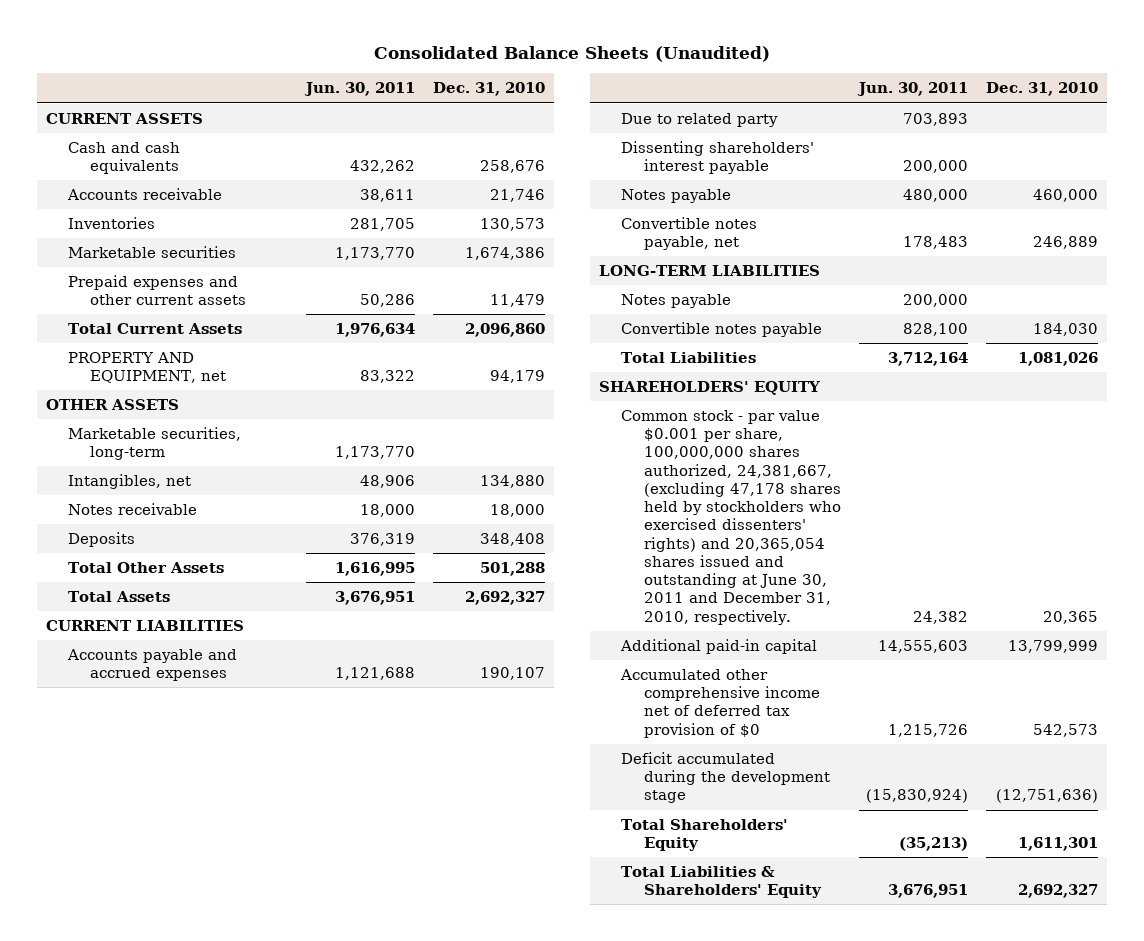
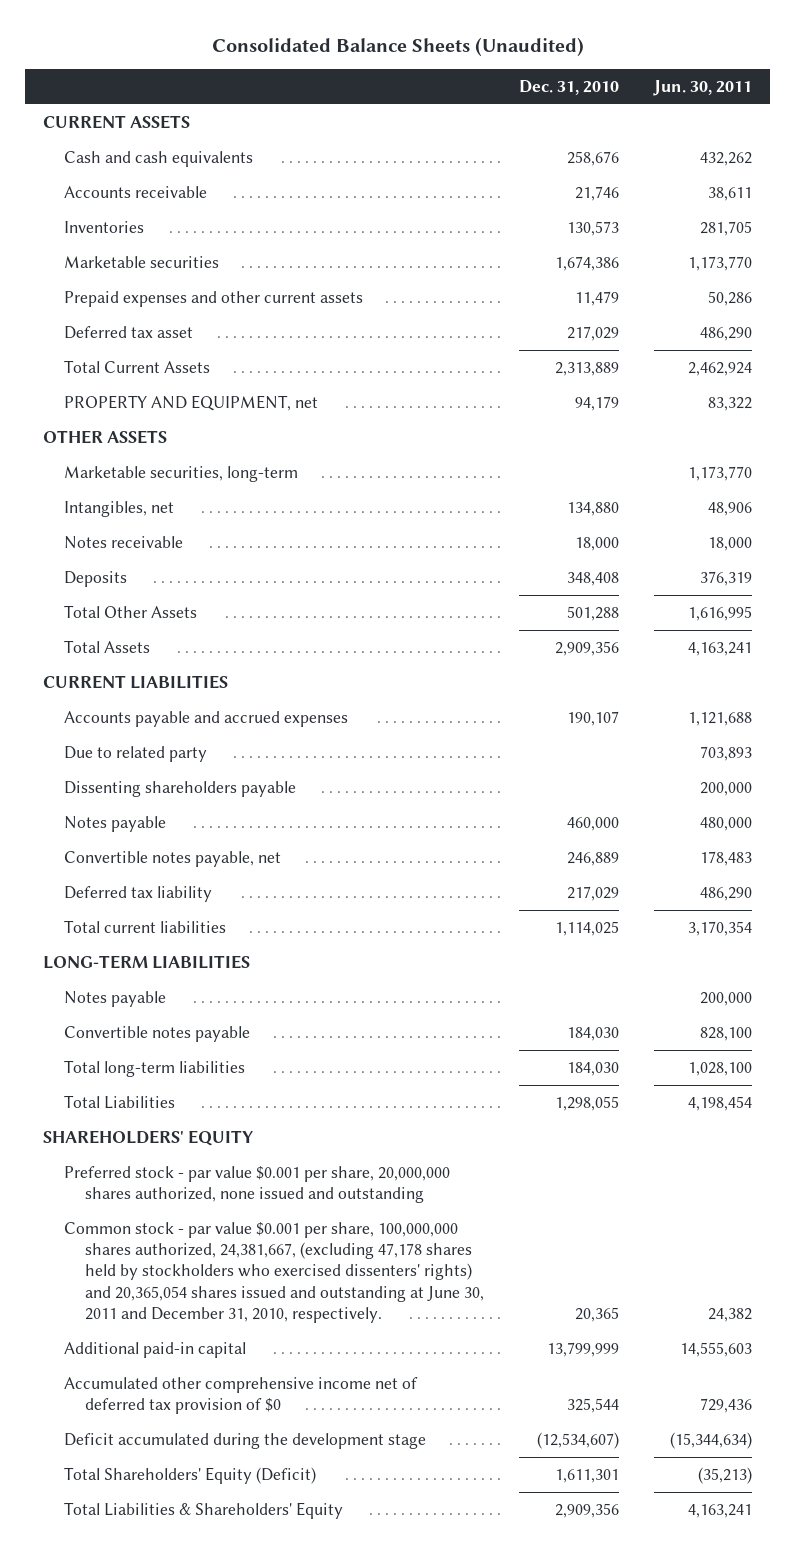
- | Jun. 30, 2011 | Dec. 31, 2010
+ | Dec. 31, 2010 | Jun. 30, 2011
- Total Current Assets | 1,976,634 | 2,096,860
+ Deferred tax asset | 217,029 | 486,290
+ Total Current Assets | 2,313,889 | 2,462,924
- Total Assets | 3,676,951 | 2,692,327
+ Total Assets | 2,909,356 | 4,163,241
- Dissenting shareholders' interest payable | 200,000 |
+ Dissenting shareholders payable | | 200,000
+ Deferred tax liability | 217,029 | 486,290
+ Total current liabilities | 1,114,025 | 3,170,354
- Total Liabilities | 3,712,164 | 1,081,026
+ Total long-term liabilities | 184,030 | 1,028,100
+ Total Liabilities | 1,298,055 | 4,198,454
+ Preferred stock - par value $0.001 per share, 20,000,000 shares authorized, none issued and outstanding
- Accumulated other comprehensive income net of deferred tax provision of $0 | 1,215,726 | 542,573
- Deficit accumulated during the development stage | (15,830,924) | (12,751,636)
- Total Shareholders' Equity | (35,213) | 1,611,301
- Total Liabilities & Shareholders' Equity | 3,676,951 | 2,692,327
+ Accumulated other comprehensive income net of deferred tax provision of $0 | 325,544 | 729,436
+ Deficit accumulated during the development stage | (12,534,607) | (15,344,634)
+ Total Shareholders' Equity (Deficit) | 1,611,301 | (35,213)
+ Total Liabilities & Shareholders' Equity | 2,909,356 | 4,163,241

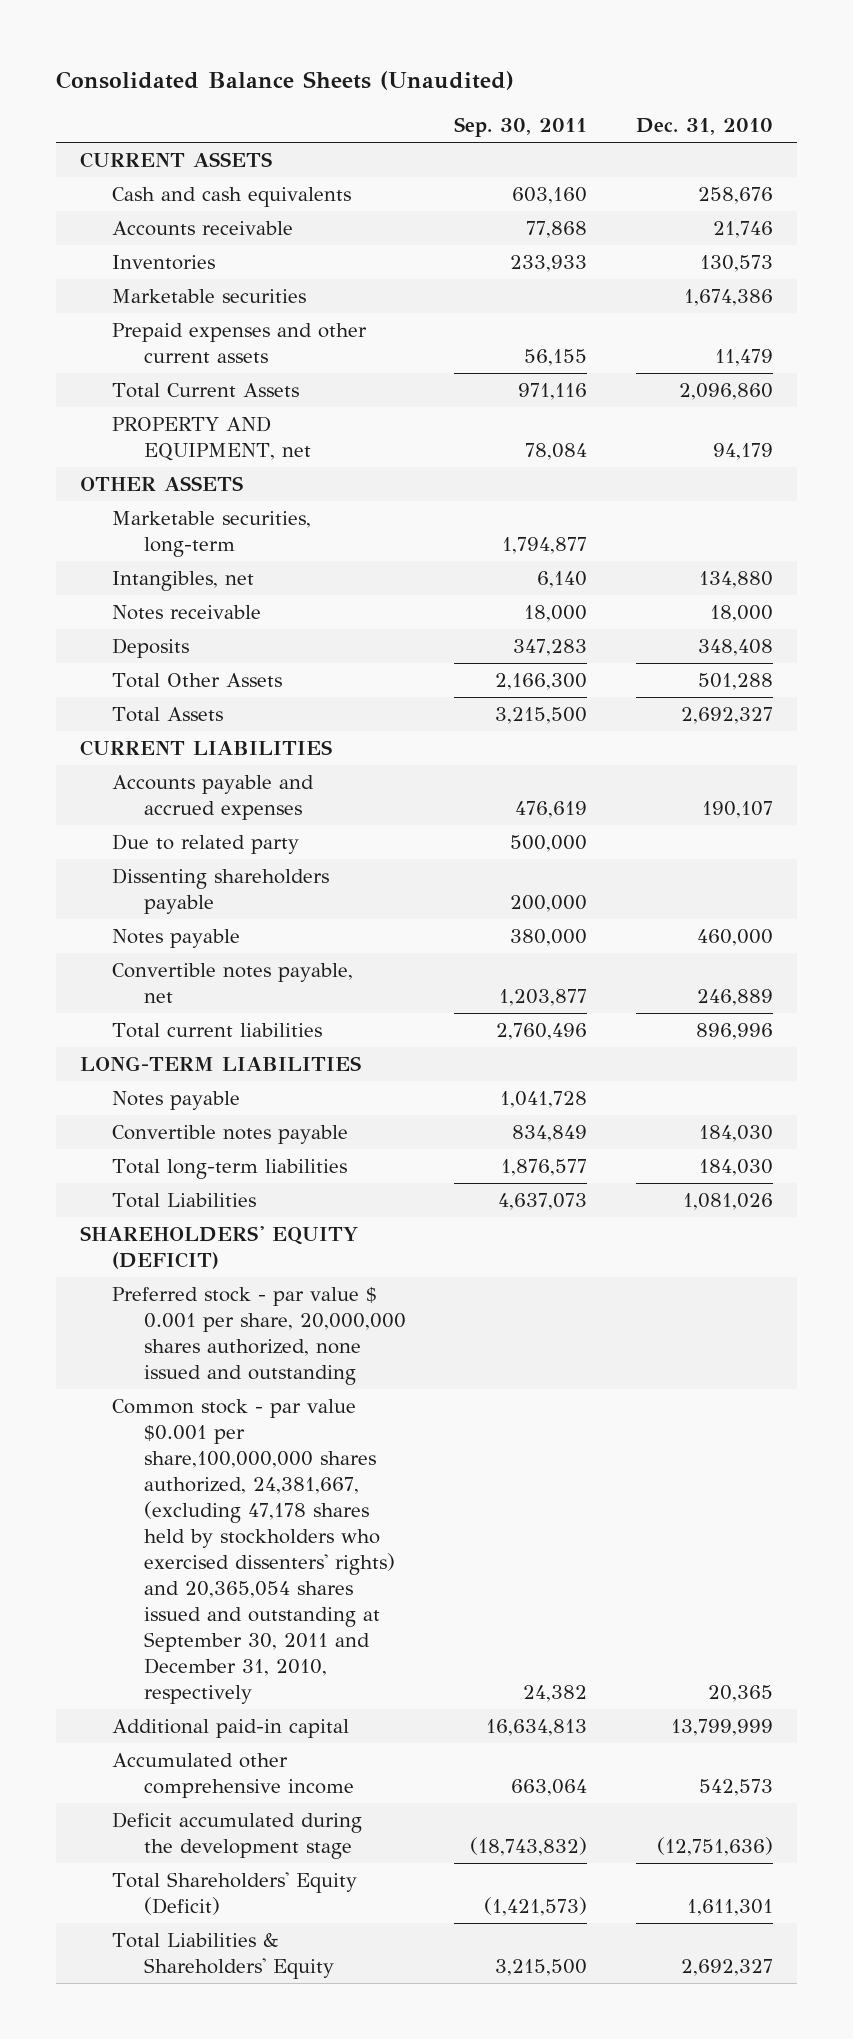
- | Dec. 31, 2010 | Jun. 30, 2011
+ | Sep. 30, 2011 | Dec. 31, 2010
- Deferred tax asset | 217,029 | 486,290
- Total Current Assets | 2,313,889 | 2,462,924
+ Total Current Assets | 971,116 | 2,096,860
- Total Assets | 2,909,356 | 4,163,241
+ Total Assets | 3,215,500 | 2,692,327
- Deferred tax liability | 217,029 | 486,290
- Total current liabilities | 1,114,025 | 3,170,354
+ Total current liabilities | 2,760,496 | 896,996
- Total Liabilities | 1,298,055 | 4,198,454
- SHAREHOLDERS' EQUITY
- Preferred stock - par value $0.001 per share, 20,000,000 shares authorized, none issued and outstanding
- Common stock - par value $0.001 per share, 100,000,000 shares authorized, 24,381,667, (excluding 47,178 shares held by stockholders who exercised dissenters' rights) and 20,365,054 shares issued and outstanding at June 30, 2011 and December 31, 2010, respectively. | 20,365 | 24,382
+ Total Liabilities | 4,637,073 | 1,081,026
+ SHAREHOLDERS' EQUITY (DEFICIT)
+ Preferred stock - par value $ 0.001 per share, 20,000,000 shares authorized, none issued and outstanding
+ Common stock - par value $0.001 per share,100,000,000 shares authorized, 24,381,667, (excluding 47,178 shares held by stockholders who exercised dissenters' rights) and 20,365,054 shares issued and outstanding at September 30, 2011 and December 31, 2010, respectively | 24,382 | 20,365
- Accumulated other comprehensive income net of deferred tax provision of $0 | 325,544 | 729,436
- Deficit accumulated during the development stage | (12,534,607) | (15,344,634)
+ Accumulated other comprehensive income | 663,064 | 542,573
+ Deficit accumulated during the development stage | (18,743,832) | (12,751,636)
- Total Liabilities & Shareholders' Equity | 2,909,356 | 4,163,241
+ Total Liabilities & Shareholders' Equity | 3,215,500 | 2,692,327

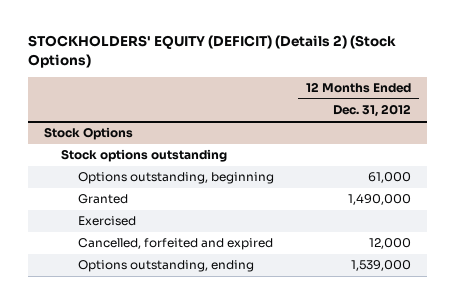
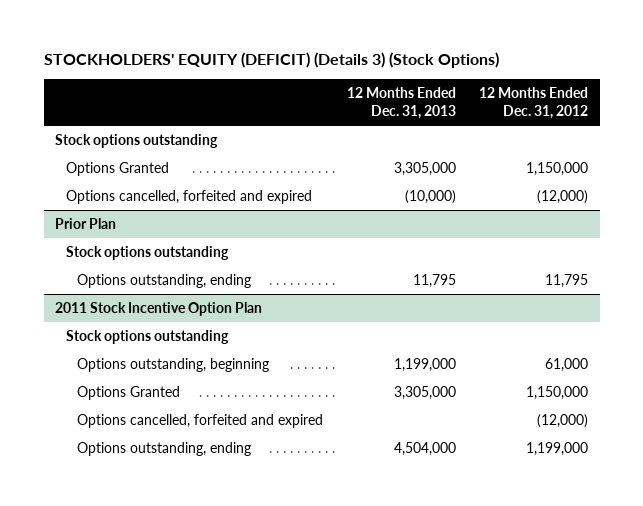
- STOCKHOLDERS' EQUITY (DEFICIT) (Details 2) (Stock Options)
+ STOCKHOLDERS' EQUITY (DEFICIT) (Details 3) (Stock Options)
- | 12 Months Ended Dec. 31, 2012
+ | 12 Months Ended Dec. 31, 2013 | 12 Months Ended Dec. 31, 2012
- Stock Options
+ Options Granted | 3,305,000 | 1,150,000
+ Options cancelled, forfeited and expired | (10,000) | (12,000)
+ Prior Plan
+ Stock options outstanding
+ Options outstanding, ending | 11,795 | 11,795
+ 2011 Stock Incentive Option Plan
+ Stock options outstanding
- Granted | 1,490,000
- Exercised
- Cancelled, forfeited and expired | 12,000
- Options outstanding, ending | 1,539,000
+ Options Granted | 3,305,000 | 1,150,000
+ Options cancelled, forfeited and expired | | (12,000)
+ Options outstanding, ending | 4,504,000 | 1,199,000

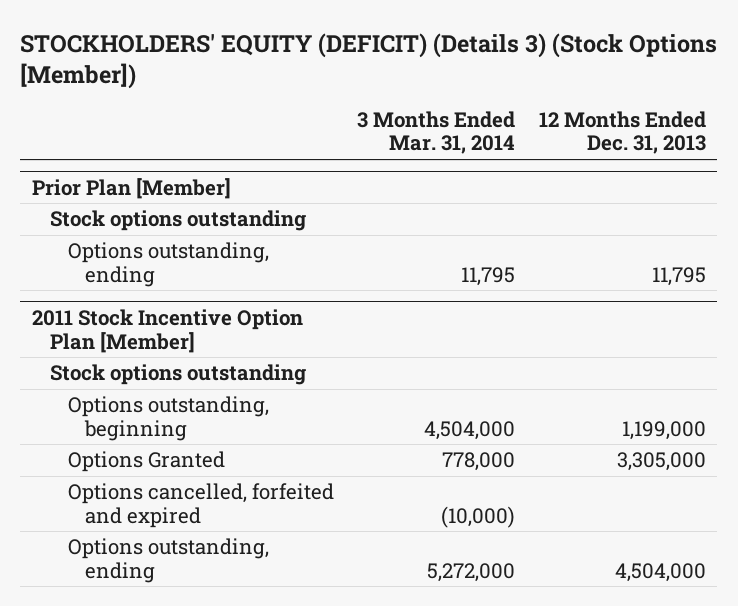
- STOCKHOLDERS' EQUITY (DEFICIT) (Details 3) (Stock Options)
+ STOCKHOLDERS' EQUITY (DEFICIT) (Details 3) (Stock Options [Member])
- | 12 Months Ended Dec. 31, 2013 | 12 Months Ended Dec. 31, 2012
+ | 3 Months Ended Mar. 31, 2014 | 12 Months Ended Dec. 31, 2013
- Stock options outstanding
- Options Granted | 3,305,000 | 1,150,000
- Options cancelled, forfeited and expired | (10,000) | (12,000)
- Prior Plan
+ Prior Plan [Member]
- 2011 Stock Incentive Option Plan
+ 2011 Stock Incentive Option Plan [Member]

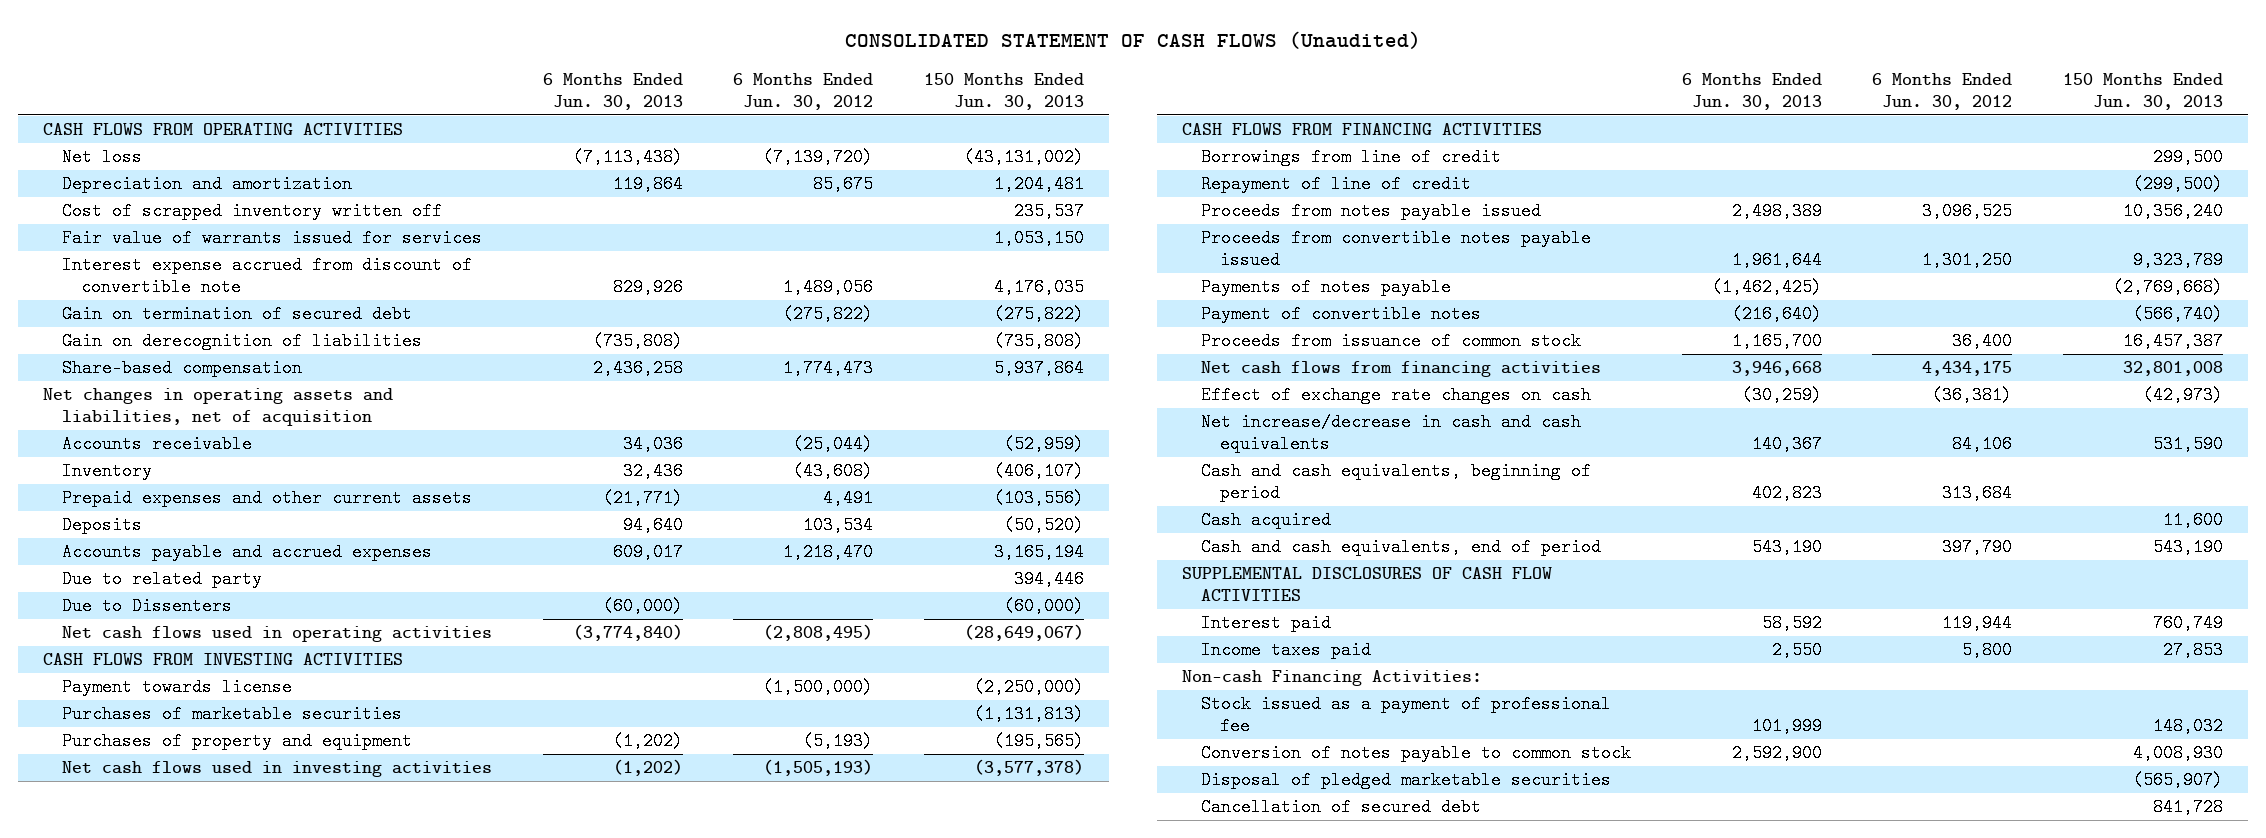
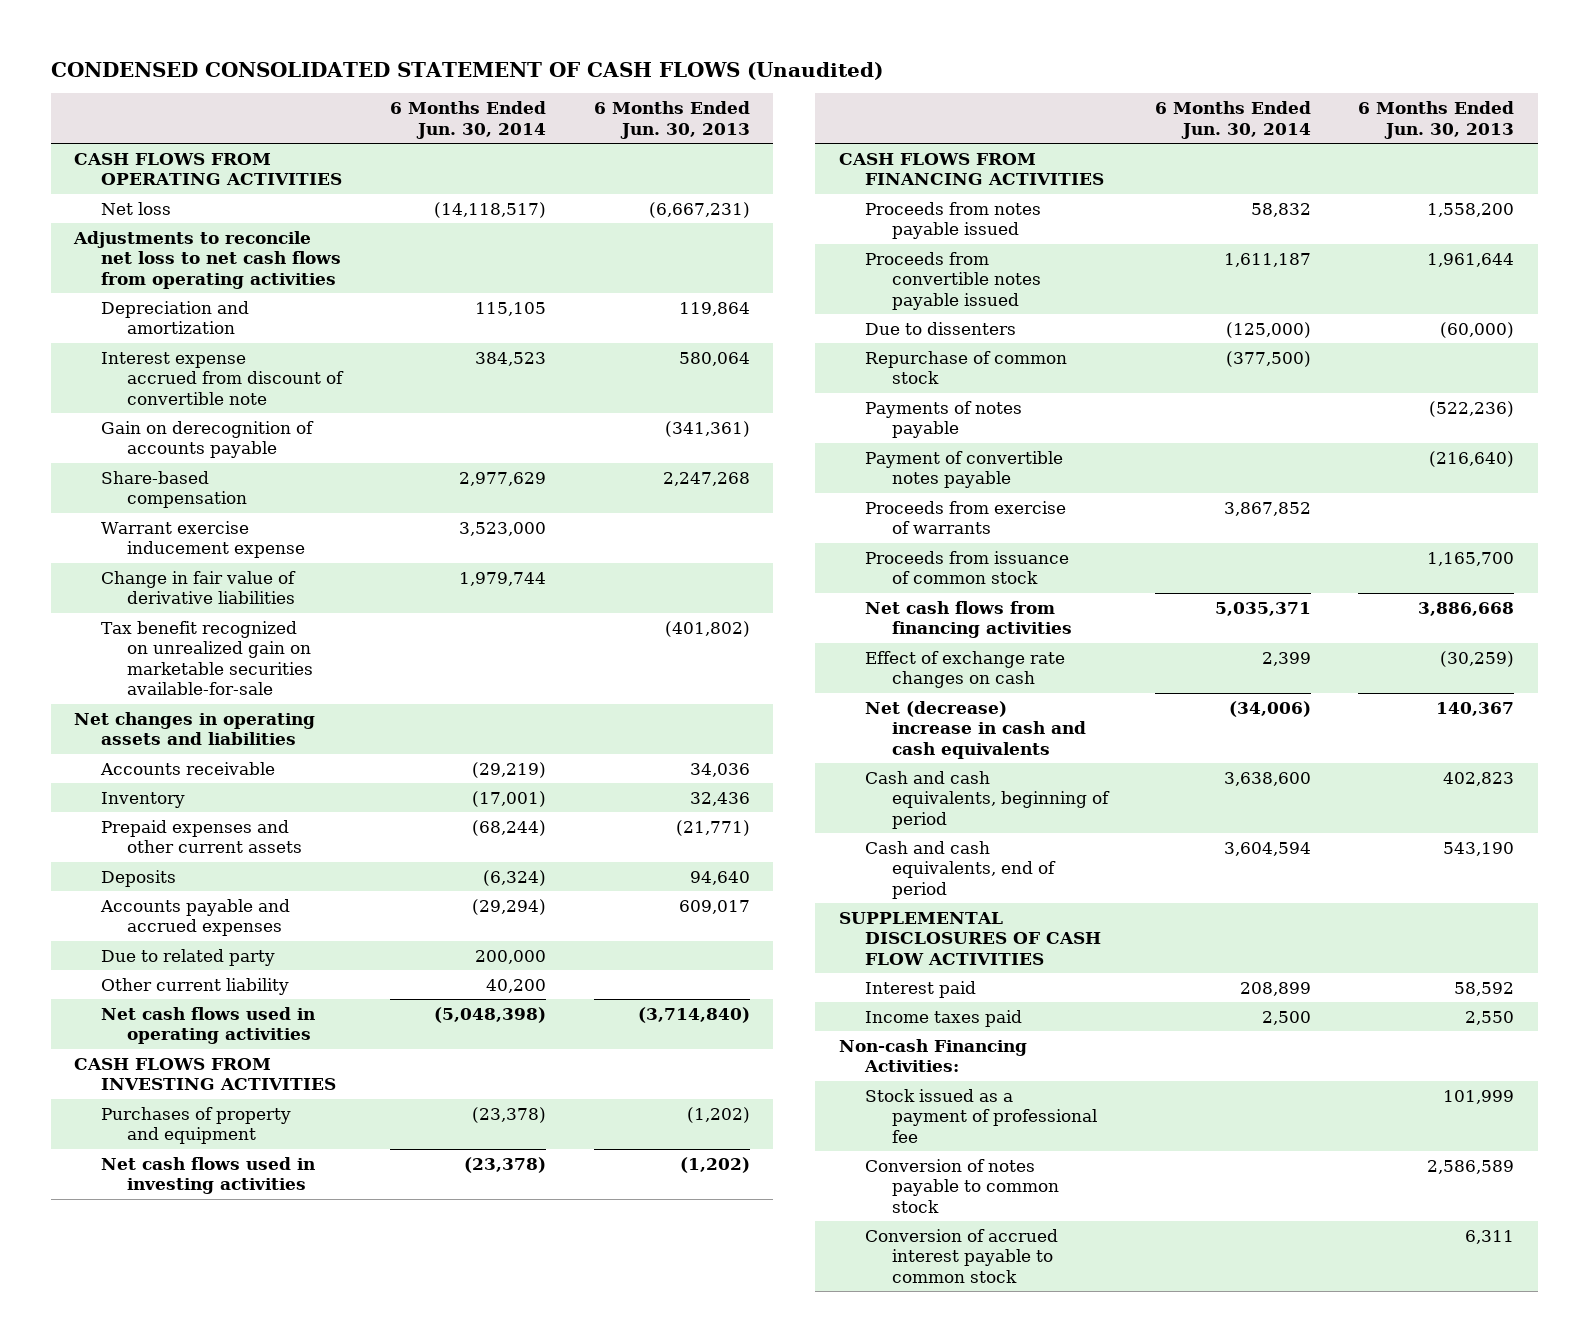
- CONSOLIDATED STATEMENT OF CASH FLOWS (Unaudited)
+ CONDENSED CONSOLIDATED STATEMENT OF CASH FLOWS (Unaudited)
- | 6 Months Ended Jun. 30, 2013 | 6 Months Ended Jun. 30, 2012 | 150 Months Ended Jun. 30, 2013
+ | 6 Months Ended Jun. 30, 2014 | 6 Months Ended Jun. 30, 2013
- Net loss | (7,113,438) | (7,139,720) | (43,131,002)
+ Net loss | (14,118,517) | (6,667,231)
+ Adjustments to reconcile net loss to net cash flows from operating activities
- Cost of scrapped inventory written off | | | 235,537
- Fair value of warrants issued for services | | | 1,053,150
- Interest expense accrued from discount of convertible note | 829,926 | 1,489,056 | 4,176,035
- Gain on termination of secured debt | | (275,822) | (275,822)
- Gain on derecognition of liabilities | (735,808) | | (735,808)
- Share-based compensation | 2,436,258 | 1,774,473 | 5,937,864
- Net changes in operating assets and liabilities, net of acquisition
+ Interest expense accrued from discount of convertible note | 384,523 | 580,064
+ Gain on derecognition of accounts payable | | (341,361)
+ Share-based compensation | 2,977,629 | 2,247,268
+ Warrant exercise inducement expense | 3,523,000 |
+ Change in fair value of derivative liabilities | 1,979,744 |
+ Tax benefit recognized on unrealized gain on marketable securities available-for-sale | | (401,802)
+ Net changes in operating assets and liabilities
- Due to Dissenters | (60,000) | | (60,000)
- Net cash flows used in operating activities | (3,774,840) | (2,808,495) | (28,649,067)
+ Other current liability | 40,200 |
+ Net cash flows used in operating activities | (5,048,398) | (3,714,840)
- Payment towards license | | (1,500,000) | (2,250,000)
- Purchases of marketable securities | | | (1,131,813)
- Borrowings from line of credit | | | 299,500
- Repayment of line of credit | | | (299,500)
- Proceeds from notes payable issued | 2,498,389 | 3,096,525 | 10,356,240
+ Proceeds from notes payable issued | 58,832 | 1,558,200
- Payments of notes payable | (1,462,425) | | (2,769,668)
- Payment of convertible notes | (216,640) | | (566,740)
+ Due to dissenters | (125,000) | (60,000)
+ Repurchase of common stock | (377,500) |
+ Payments of notes payable | | (522,236)
+ Payment of convertible notes payable | | (216,640)
+ Proceeds from exercise of warrants | 3,867,852 |
- Net cash flows from financing activities | 3,946,668 | 4,434,175 | 32,801,008
+ Net cash flows from financing activities | 5,035,371 | 3,886,668
- Net increase/decrease in cash and cash equivalents | 140,367 | 84,106 | 531,590
+ Net (decrease) increase in cash and cash equivalents | (34,006) | 140,367
- Cash acquired | | | 11,600
- Conversion of notes payable to common stock | 2,592,900 | | 4,008,930
- Disposal of pledged marketable securities | | | (565,907)
- Cancellation of secured debt | | | 841,728
+ Conversion of notes payable to common stock | | 2,586,589
+ Conversion of accrued interest payable to common stock | | 6,311

